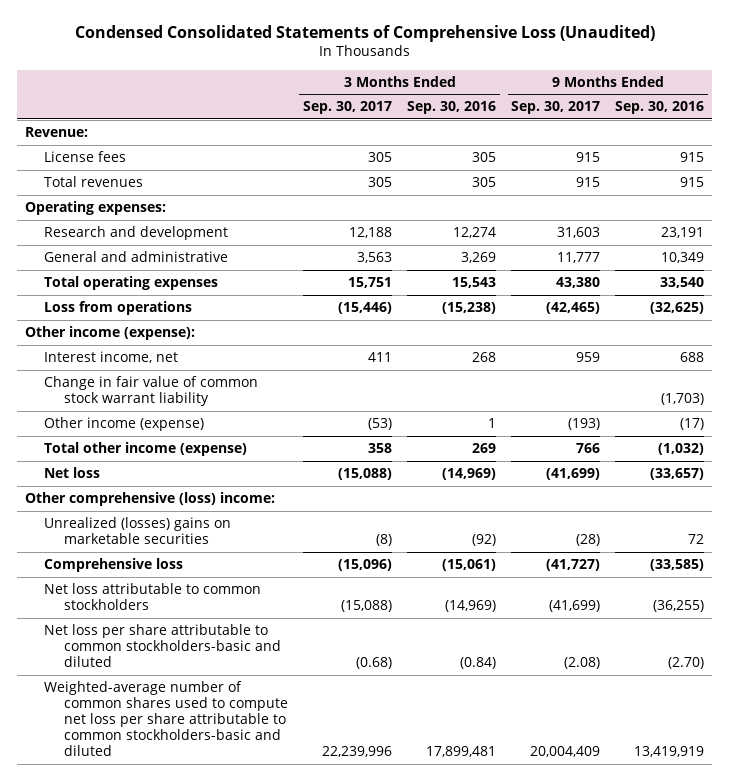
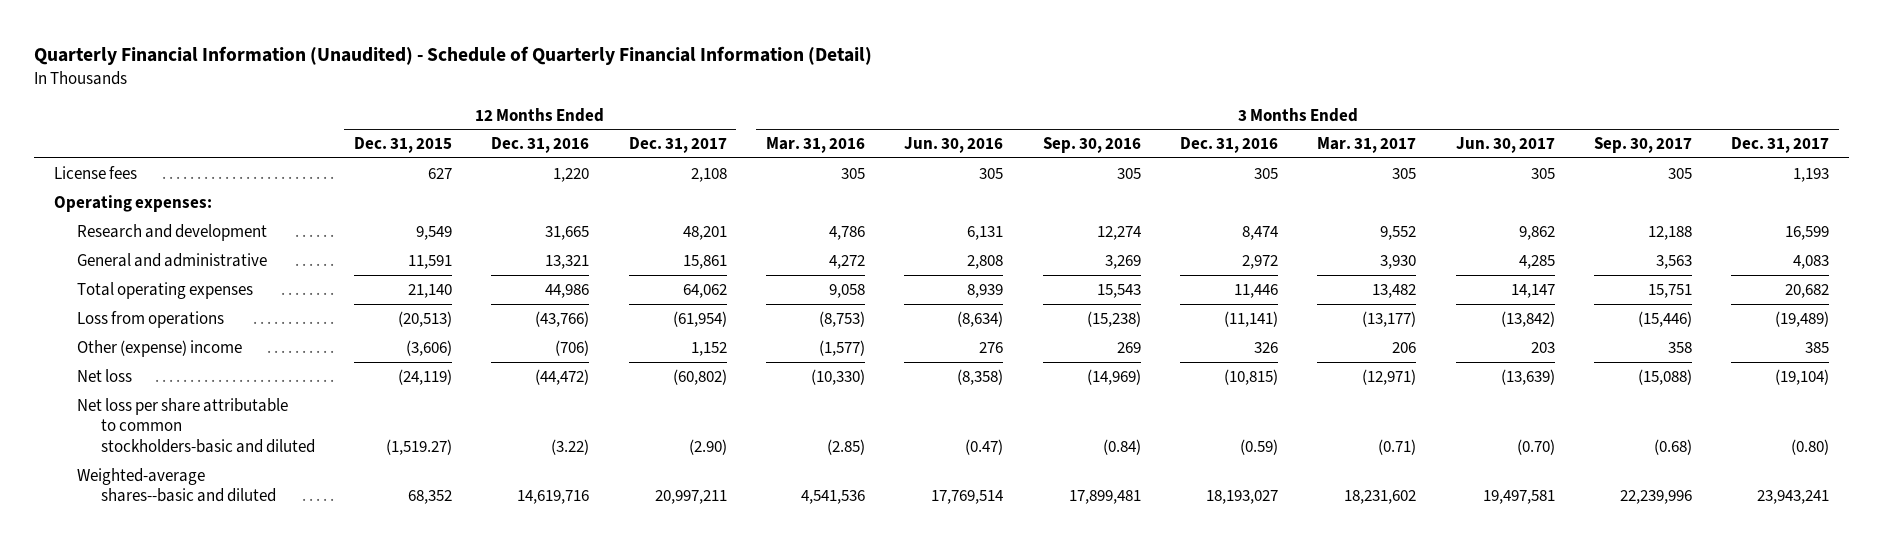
- Condensed Consolidated Statements of Comprehensive Loss (Unaudited)
+ Quarterly Financial Information (Unaudited) - Schedule of Quarterly Financial Information (Detail)
- | 3 Months Ended Sep. 30, 2017 | 3 Months Ended Sep. 30, 2016 | 9 Months Ended Sep. 30, 2017 | 9 Months Ended Sep. 30, 2016
+ | 12 Months Ended Dec. 31, 2015 | 12 Months Ended Dec. 31, 2016 | 12 Months Ended Dec. 31, 2017 | 3 Months Ended Mar. 31, 2016 | 3 Months Ended Jun. 30, 2016 | 3 Months Ended Sep. 30, 2016 | 3 Months Ended Dec. 31, 2016 | 3 Months Ended Mar. 31, 2017 | 3 Months Ended Jun. 30, 2017 | 3 Months Ended Sep. 30, 2017 | 3 Months Ended Dec. 31, 2017
- Revenue:
- Total revenues | 305 | 305 | 915 | 915
- Other income (expense):
- Interest income, net | 411 | 268 | 959 | 688
- Change in fair value of common stock warrant liability | | | | (1,703)
- Other income (expense) | (53) | 1 | (193) | (17)
- Total other income (expense) | 358 | 269 | 766 | (1,032)
+ Other (expense) income | (3,606) | (706) | 1,152 | (1,577) | 276 | 269 | 326 | 206 | 203 | 358 | 385
- Other comprehensive (loss) income:
- Unrealized (losses) gains on marketable securities | (8) | (92) | (28) | 72
- Comprehensive loss | (15,096) | (15,061) | (41,727) | (33,585)
- Net loss attributable to common stockholders | (15,088) | (14,969) | (41,699) | (36,255)
- Weighted-average number of common shares used to compute net loss per share attributable to common stockholders-basic and diluted | 22,239,996 | 17,899,481 | 20,004,409 | 13,419,919
+ Weighted-average shares--basic and diluted | 68,352 | 14,619,716 | 20,997,211 | 4,541,536 | 17,769,514 | 17,899,481 | 18,193,027 | 18,231,602 | 19,497,581 | 22,239,996 | 23,943,241

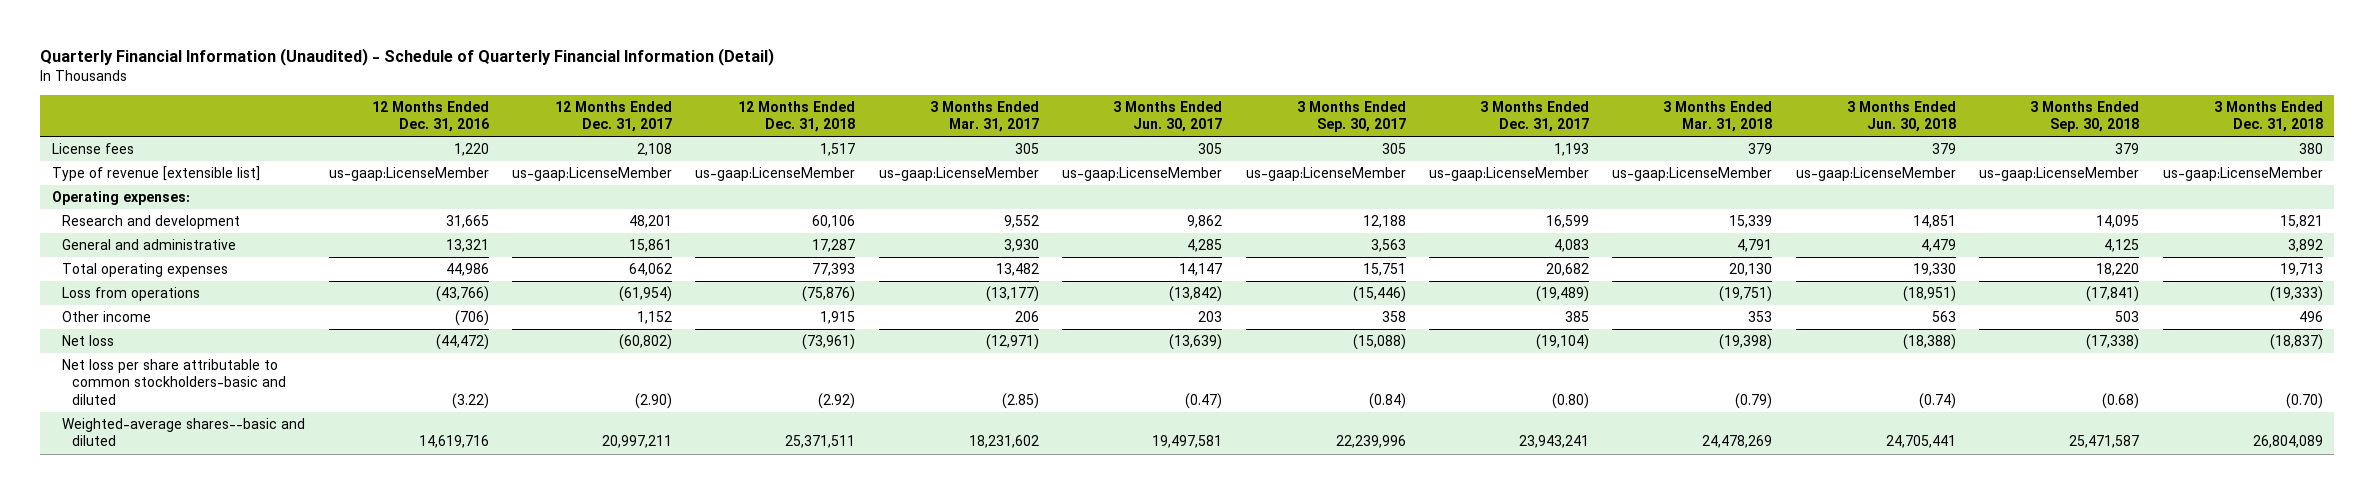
- | 12 Months Ended Dec. 31, 2015 | 12 Months Ended Dec. 31, 2016 | 12 Months Ended Dec. 31, 2017 | 3 Months Ended Mar. 31, 2016 | 3 Months Ended Jun. 30, 2016 | 3 Months Ended Sep. 30, 2016 | 3 Months Ended Dec. 31, 2016 | 3 Months Ended Mar. 31, 2017 | 3 Months Ended Jun. 30, 2017 | 3 Months Ended Sep. 30, 2017 | 3 Months Ended Dec. 31, 2017
+ | 12 Months Ended Dec. 31, 2016 | 12 Months Ended Dec. 31, 2017 | 12 Months Ended Dec. 31, 2018 | 3 Months Ended Mar. 31, 2017 | 3 Months Ended Jun. 30, 2017 | 3 Months Ended Sep. 30, 2017 | 3 Months Ended Dec. 31, 2017 | 3 Months Ended Mar. 31, 2018 | 3 Months Ended Jun. 30, 2018 | 3 Months Ended Sep. 30, 2018 | 3 Months Ended Dec. 31, 2018
+ Type of revenue [extensible list] | us-gaap:LicenseMember | us-gaap:LicenseMember | us-gaap:LicenseMember | us-gaap:LicenseMember | us-gaap:LicenseMember | us-gaap:LicenseMember | us-gaap:LicenseMember | us-gaap:LicenseMember | us-gaap:LicenseMember | us-gaap:LicenseMember | us-gaap:LicenseMember
- Other (expense) income | (3,606) | (706) | 1,152 | (1,577) | 276 | 269 | 326 | 206 | 203 | 358 | 385
+ Other income | (706) | 1,152 | 1,915 | 206 | 203 | 358 | 385 | 353 | 563 | 503 | 496
- Net loss per share attributable to common stockholders-basic and diluted | (1,519.27) | (3.22) | (2.90) | (2.85) | (0.47) | (0.84) | (0.59) | (0.71) | (0.70) | (0.68) | (0.80)
+ Net loss per share attributable to common stockholders-basic and diluted | (3.22) | (2.90) | (2.92) | (2.85) | (0.47) | (0.84) | (0.80) | (0.79) | (0.74) | (0.68) | (0.70)

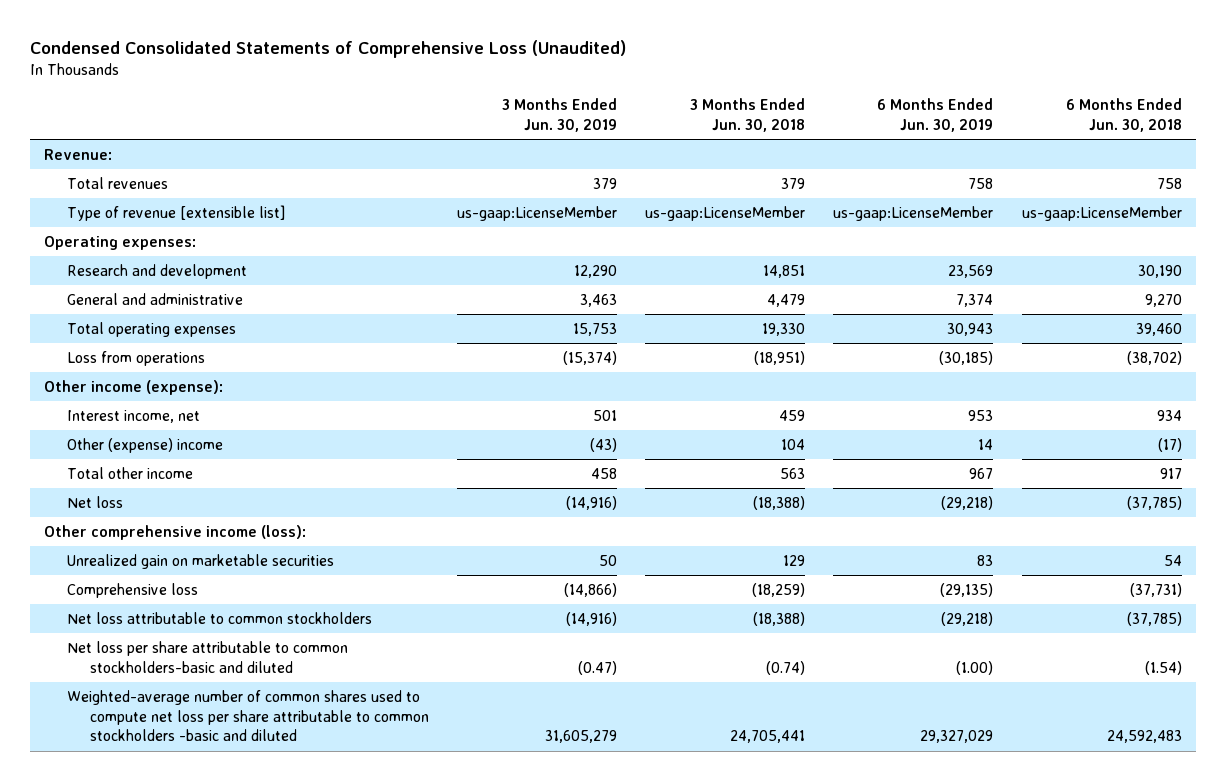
- Quarterly Financial Information (Unaudited) - Schedule of Quarterly Financial Information (Detail)
+ Condensed Consolidated Statements of Comprehensive Loss (Unaudited)
- | 12 Months Ended Dec. 31, 2016 | 12 Months Ended Dec. 31, 2017 | 12 Months Ended Dec. 31, 2018 | 3 Months Ended Mar. 31, 2017 | 3 Months Ended Jun. 30, 2017 | 3 Months Ended Sep. 30, 2017 | 3 Months Ended Dec. 31, 2017 | 3 Months Ended Mar. 31, 2018 | 3 Months Ended Jun. 30, 2018 | 3 Months Ended Sep. 30, 2018 | 3 Months Ended Dec. 31, 2018
+ | 3 Months Ended Jun. 30, 2019 | 3 Months Ended Jun. 30, 2018 | 6 Months Ended Jun. 30, 2019 | 6 Months Ended Jun. 30, 2018
- License fees | 1,220 | 2,108 | 1,517 | 305 | 305 | 305 | 1,193 | 379 | 379 | 379 | 380
+ Revenue:
+ Total revenues | 379 | 379 | 758 | 758
- Other income | (706) | 1,152 | 1,915 | 206 | 203 | 358 | 385 | 353 | 563 | 503 | 496
+ Other income (expense):
+ Interest income, net | 501 | 459 | 953 | 934
+ Other (expense) income | (43) | 104 | 14 | (17)
+ Total other income | 458 | 563 | 967 | 917
+ Other comprehensive income (loss):
+ Unrealized gain on marketable securities | 50 | 129 | 83 | 54
+ Comprehensive loss | (14,866) | (18,259) | (29,135) | (37,731)
+ Net loss attributable to common stockholders | (14,916) | (18,388) | (29,218) | (37,785)
- Weighted-average shares--basic and diluted | 14,619,716 | 20,997,211 | 25,371,511 | 18,231,602 | 19,497,581 | 22,239,996 | 23,943,241 | 24,478,269 | 24,705,441 | 25,471,587 | 26,804,089
+ Weighted-average number of common shares used to compute net loss per share attributable to common stockholders -basic and diluted | 31,605,279 | 24,705,441 | 29,327,029 | 24,592,483

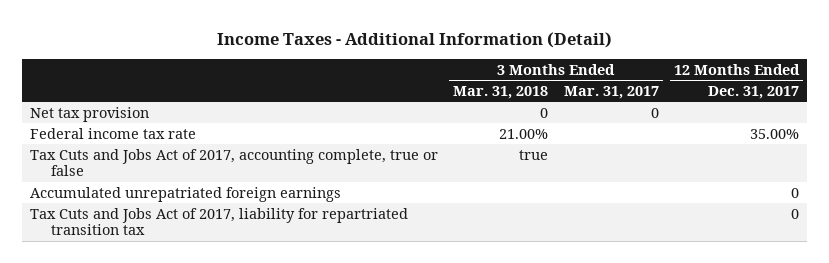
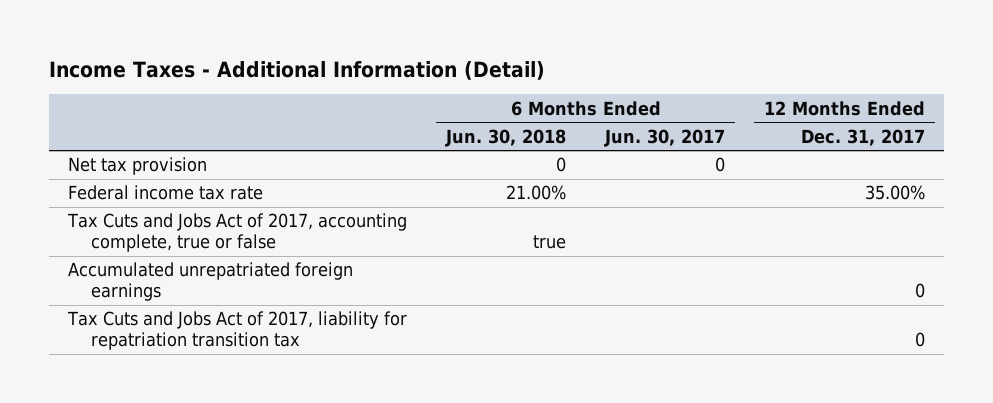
- | 3 Months Ended Mar. 31, 2018 | 3 Months Ended Mar. 31, 2017 | 12 Months Ended Dec. 31, 2017
+ | 6 Months Ended Jun. 30, 2018 | 6 Months Ended Jun. 30, 2017 | 12 Months Ended Dec. 31, 2017
- Tax Cuts and Jobs Act of 2017, liability for repartriated transition tax | | | 0
+ Tax Cuts and Jobs Act of 2017, liability for repatriation transition tax | | | 0

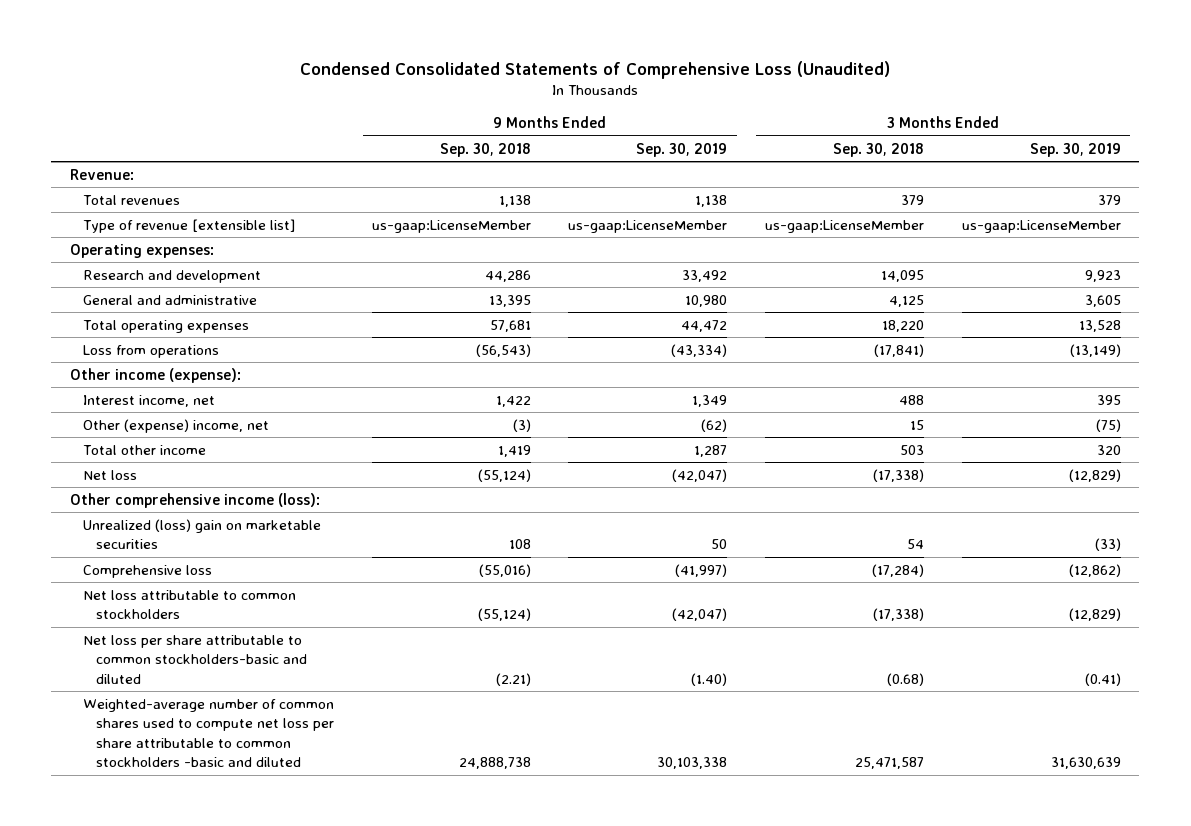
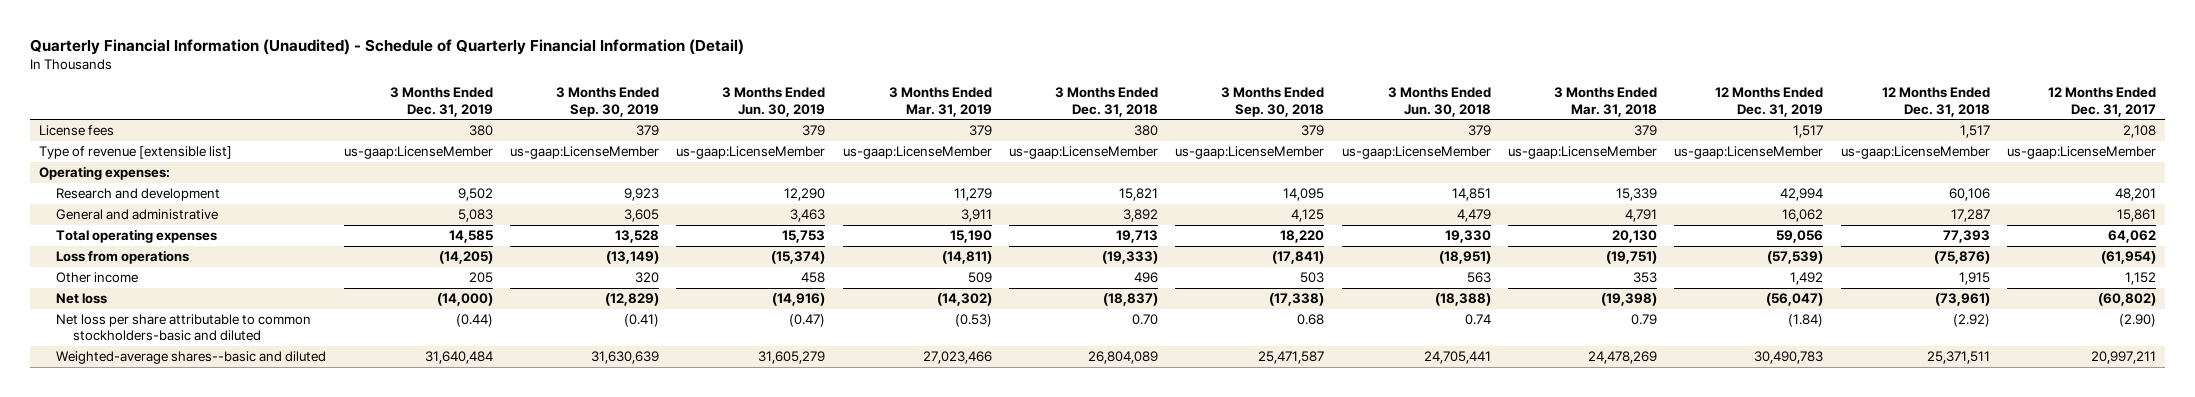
- Condensed Consolidated Statements of Comprehensive Loss (Unaudited)
+ Quarterly Financial Information (Unaudited) - Schedule of Quarterly Financial Information (Detail)
- | 9 Months Ended Sep. 30, 2018 | 9 Months Ended Sep. 30, 2019 | 3 Months Ended Sep. 30, 2018 | 3 Months Ended Sep. 30, 2019
+ | 3 Months Ended Dec. 31, 2019 | 3 Months Ended Sep. 30, 2019 | 3 Months Ended Jun. 30, 2019 | 3 Months Ended Mar. 31, 2019 | 3 Months Ended Dec. 31, 2018 | 3 Months Ended Sep. 30, 2018 | 3 Months Ended Jun. 30, 2018 | 3 Months Ended Mar. 31, 2018 | 12 Months Ended Dec. 31, 2019 | 12 Months Ended Dec. 31, 2018 | 12 Months Ended Dec. 31, 2017
- Revenue:
- Total revenues | 1,138 | 1,138 | 379 | 379
+ License fees | 380 | 379 | 379 | 379 | 380 | 379 | 379 | 379 | 1,517 | 1,517 | 2,108
- Other income (expense):
- Interest income, net | 1,422 | 1,349 | 488 | 395
- Other (expense) income, net | (3) | (62) | 15 | (75)
- Total other income | 1,419 | 1,287 | 503 | 320
+ Other income | 205 | 320 | 458 | 509 | 496 | 503 | 563 | 353 | 1,492 | 1,915 | 1,152
- Other comprehensive income (loss):
- Unrealized (loss) gain on marketable securities | 108 | 50 | 54 | (33)
- Comprehensive loss | (55,016) | (41,997) | (17,284) | (12,862)
- Net loss attributable to common stockholders | (55,124) | (42,047) | (17,338) | (12,829)
- Net loss per share attributable to common stockholders-basic and diluted | (2.21) | (1.40) | (0.68) | (0.41)
- Weighted-average number of common shares used to compute net loss per share attributable to common stockholders -basic and diluted | 24,888,738 | 30,103,338 | 25,471,587 | 31,630,639
+ Net loss per share attributable to common stockholders-basic and diluted | (0.44) | (0.41) | (0.47) | (0.53) | 0.70 | 0.68 | 0.74 | 0.79 | (1.84) | (2.92) | (2.90)
+ Weighted-average shares--basic and diluted | 31,640,484 | 31,630,639 | 31,605,279 | 27,023,466 | 26,804,089 | 25,471,587 | 24,705,441 | 24,478,269 | 30,490,783 | 25,371,511 | 20,997,211

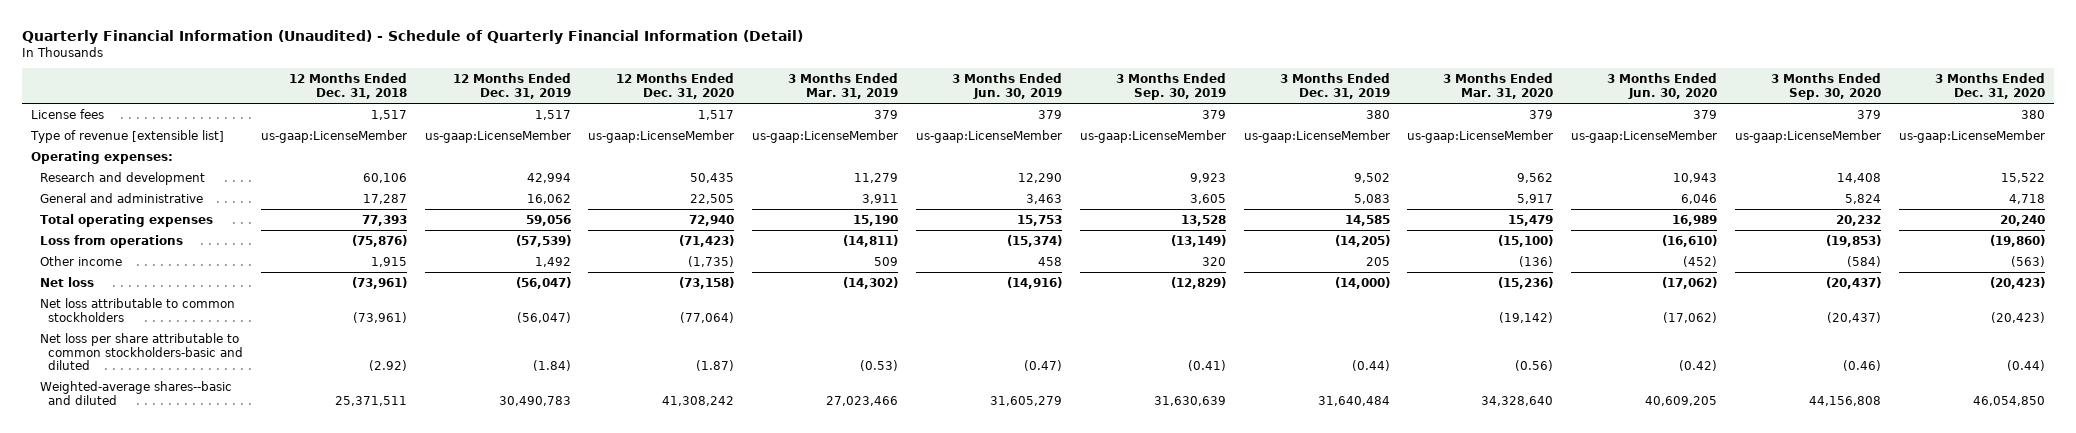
- | 3 Months Ended Dec. 31, 2019 | 3 Months Ended Sep. 30, 2019 | 3 Months Ended Jun. 30, 2019 | 3 Months Ended Mar. 31, 2019 | 3 Months Ended Dec. 31, 2018 | 3 Months Ended Sep. 30, 2018 | 3 Months Ended Jun. 30, 2018 | 3 Months Ended Mar. 31, 2018 | 12 Months Ended Dec. 31, 2019 | 12 Months Ended Dec. 31, 2018 | 12 Months Ended Dec. 31, 2017
+ | 12 Months Ended Dec. 31, 2018 | 12 Months Ended Dec. 31, 2019 | 12 Months Ended Dec. 31, 2020 | 3 Months Ended Mar. 31, 2019 | 3 Months Ended Jun. 30, 2019 | 3 Months Ended Sep. 30, 2019 | 3 Months Ended Dec. 31, 2019 | 3 Months Ended Mar. 31, 2020 | 3 Months Ended Jun. 30, 2020 | 3 Months Ended Sep. 30, 2020 | 3 Months Ended Dec. 31, 2020
+ Net loss attributable to common stockholders | (73,961) | (56,047) | (77,064) | | | | | (19,142) | (17,062) | (20,437) | (20,423)

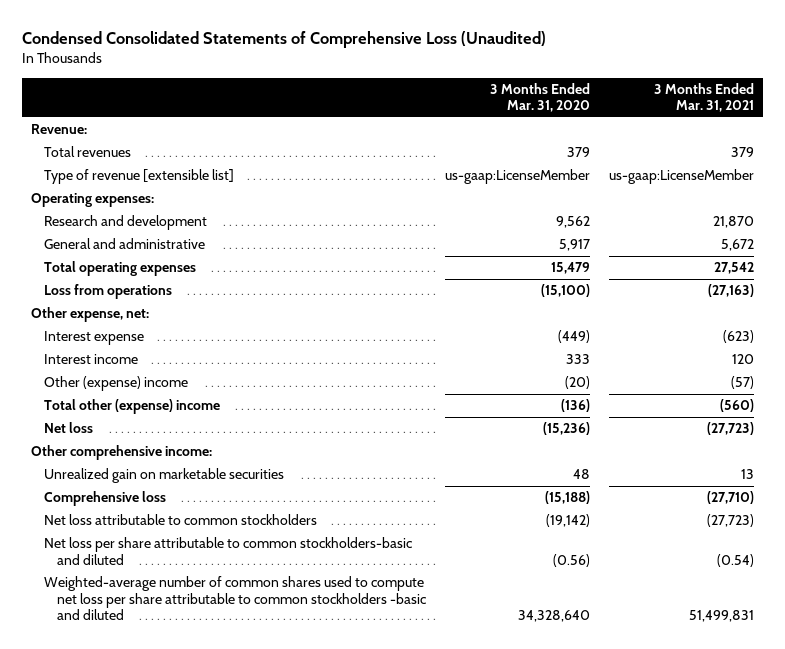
- Quarterly Financial Information (Unaudited) - Schedule of Quarterly Financial Information (Detail)
+ Condensed Consolidated Statements of Comprehensive Loss (Unaudited)
- | 12 Months Ended Dec. 31, 2018 | 12 Months Ended Dec. 31, 2019 | 12 Months Ended Dec. 31, 2020 | 3 Months Ended Mar. 31, 2019 | 3 Months Ended Jun. 30, 2019 | 3 Months Ended Sep. 30, 2019 | 3 Months Ended Dec. 31, 2019 | 3 Months Ended Mar. 31, 2020 | 3 Months Ended Jun. 30, 2020 | 3 Months Ended Sep. 30, 2020 | 3 Months Ended Dec. 31, 2020
+ | 3 Months Ended Mar. 31, 2020 | 3 Months Ended Mar. 31, 2021
- License fees | 1,517 | 1,517 | 1,517 | 379 | 379 | 379 | 380 | 379 | 379 | 379 | 380
+ Revenue:
+ Total revenues | 379 | 379
- Other income | 1,915 | 1,492 | (1,735) | 509 | 458 | 320 | 205 | (136) | (452) | (584) | (563)
+ Other expense, net:
+ Interest expense | (449) | (623)
+ Interest income | 333 | 120
+ Other (expense) income | (20) | (57)
+ Total other (expense) income | (136) | (560)
+ Other comprehensive income:
+ Unrealized gain on marketable securities | 48 | 13
+ Comprehensive loss | (15,188) | (27,710)
- Weighted-average shares--basic and diluted | 25,371,511 | 30,490,783 | 41,308,242 | 27,023,466 | 31,605,279 | 31,630,639 | 31,640,484 | 34,328,640 | 40,609,205 | 44,156,808 | 46,054,850
+ Weighted-average number of common shares used to compute net loss per share attributable to common stockholders -basic and diluted | 34,328,640 | 51,499,831

